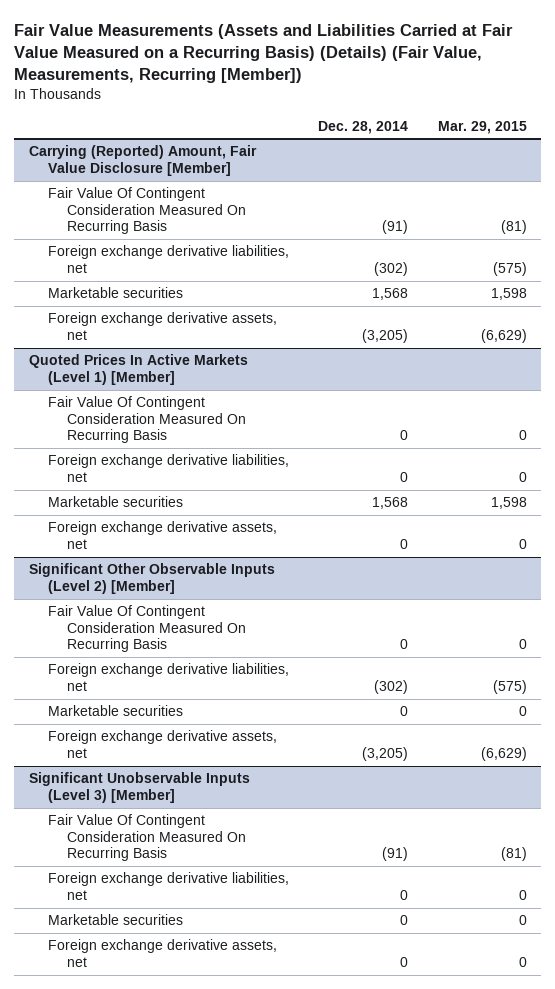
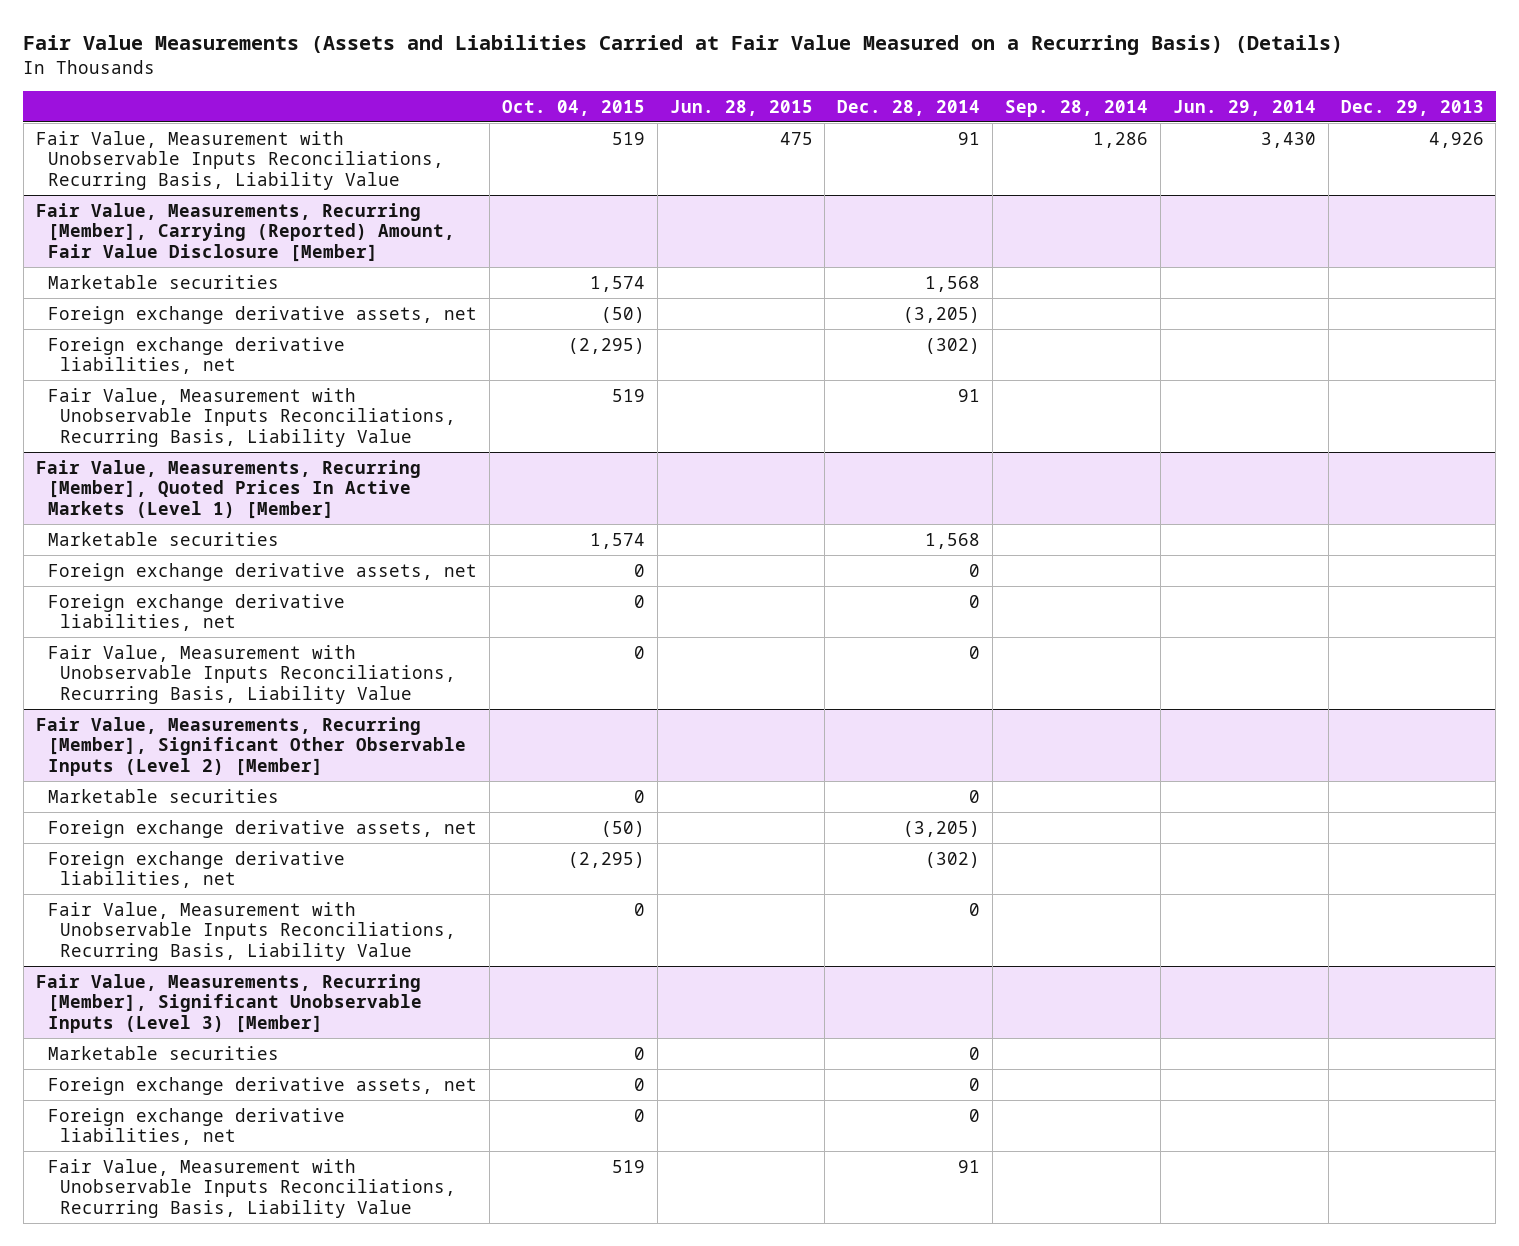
- Fair Value Measurements (Assets and Liabilities Carried at Fair Value Measured on a Recurring Basis) (Details) (Fair Value, Measurements, Recurring [Member])
+ Fair Value Measurements (Assets and Liabilities Carried at Fair Value Measured on a Recurring Basis) (Details)
- | Dec. 28, 2014 | Mar. 29, 2015
+ | Oct. 04, 2015 | Jun. 28, 2015 | Dec. 28, 2014 | Sep. 28, 2014 | Jun. 29, 2014 | Dec. 29, 2013
- Carrying (Reported) Amount, Fair Value Disclosure [Member]
- Fair Value Of Contingent Consideration Measured On Recurring Basis | (91) | (81)
- Foreign exchange derivative liabilities, net | (302) | (575)
+ Fair Value, Measurement with Unobservable Inputs Reconciliations, Recurring Basis, Liability Value | 519 | 475 | 91 | 1,286 | 3,430 | 4,926
+ Fair Value, Measurements, Recurring [Member], Carrying (Reported) Amount, Fair Value Disclosure [Member]
- Quoted Prices In Active Markets (Level 1) [Member]
- Fair Value Of Contingent Consideration Measured On Recurring Basis | 0 | 0
- Foreign exchange derivative liabilities, net | 0 | 0
+ Foreign exchange derivative liabilities, net | (2,295) | | (302) | | |
+ Fair Value, Measurement with Unobservable Inputs Reconciliations, Recurring Basis, Liability Value | 519 | | 91 | | |
+ Fair Value, Measurements, Recurring [Member], Quoted Prices In Active Markets (Level 1) [Member]
- Significant Other Observable Inputs (Level 2) [Member]
- Fair Value Of Contingent Consideration Measured On Recurring Basis | 0 | 0
- Foreign exchange derivative liabilities, net | (302) | (575)
+ Foreign exchange derivative liabilities, net | 0 | | 0 | | |
+ Fair Value, Measurement with Unobservable Inputs Reconciliations, Recurring Basis, Liability Value | 0 | | 0 | | |
+ Fair Value, Measurements, Recurring [Member], Significant Other Observable Inputs (Level 2) [Member]
- Significant Unobservable Inputs (Level 3) [Member]
- Fair Value Of Contingent Consideration Measured On Recurring Basis | (91) | (81)
- Foreign exchange derivative liabilities, net | 0 | 0
+ Foreign exchange derivative liabilities, net | (2,295) | | (302) | | |
+ Fair Value, Measurement with Unobservable Inputs Reconciliations, Recurring Basis, Liability Value | 0 | | 0 | | |
+ Fair Value, Measurements, Recurring [Member], Significant Unobservable Inputs (Level 3) [Member]
+ Foreign exchange derivative liabilities, net | 0 | | 0 | | |
+ Fair Value, Measurement with Unobservable Inputs Reconciliations, Recurring Basis, Liability Value | 519 | | 91 | | |

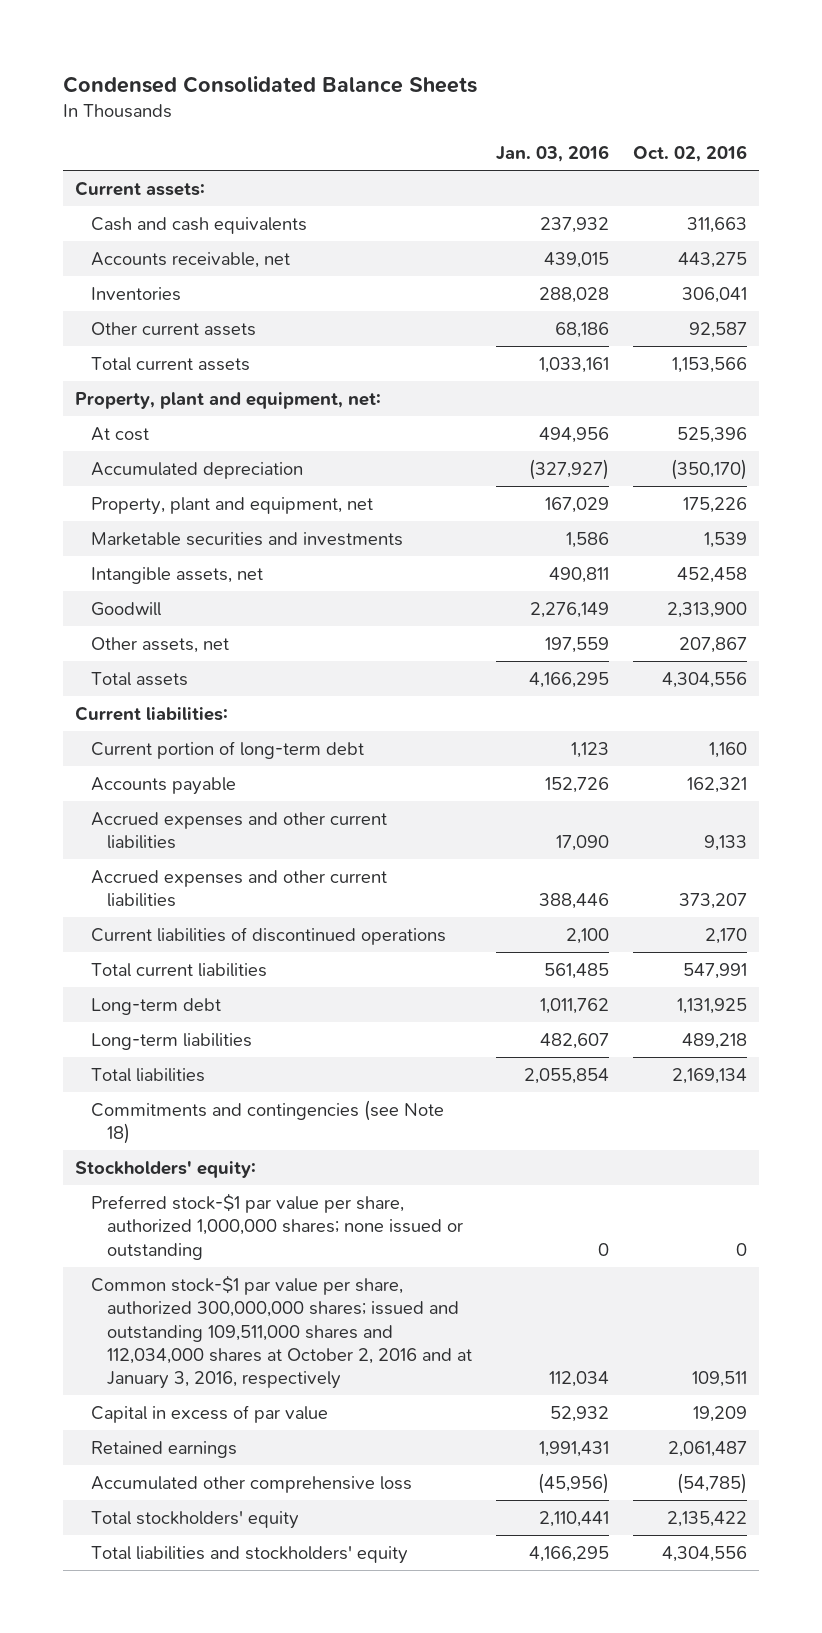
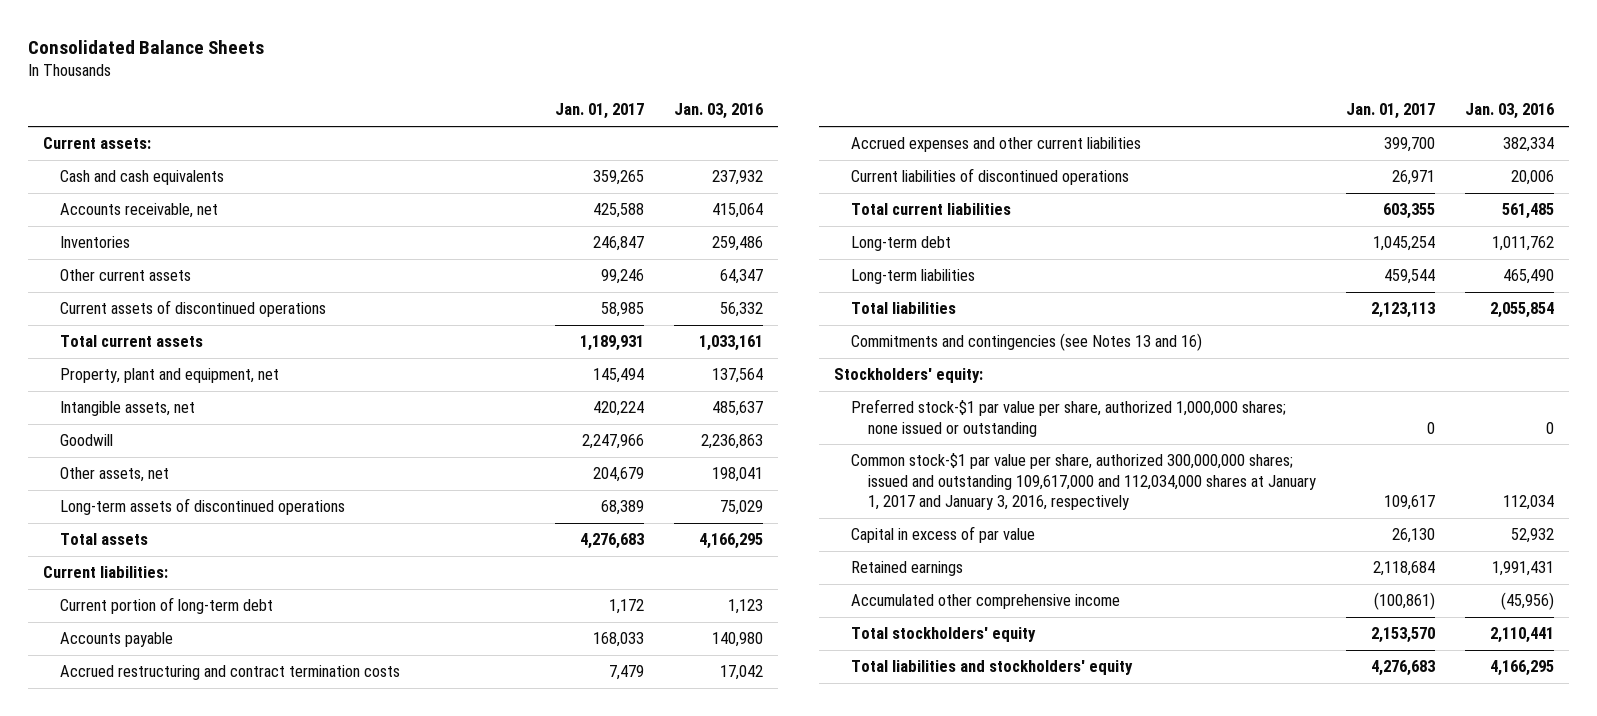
- Condensed Consolidated Balance Sheets
+ Consolidated Balance Sheets
- | Jan. 03, 2016 | Oct. 02, 2016
+ | Jan. 01, 2017 | Jan. 03, 2016
- Accounts receivable, net | 439,015 | 443,275
- Inventories | 288,028 | 306,041
- Other current assets | 68,186 | 92,587
+ Accounts receivable, net | 425,588 | 415,064
+ Inventories | 246,847 | 259,486
+ Other current assets | 99,246 | 64,347
+ Current assets of discontinued operations | 58,985 | 56,332
- Property, plant and equipment, net:
- At cost | 494,956 | 525,396
- Accumulated depreciation | (327,927) | (350,170)
- Property, plant and equipment, net | 167,029 | 175,226
- Marketable securities and investments | 1,586 | 1,539
- Intangible assets, net | 490,811 | 452,458
- Goodwill | 2,276,149 | 2,313,900
- Other assets, net | 197,559 | 207,867
+ Property, plant and equipment, net | 145,494 | 137,564
+ Intangible assets, net | 420,224 | 485,637
+ Goodwill | 2,247,966 | 2,236,863
+ Other assets, net | 204,679 | 198,041
+ Long-term assets of discontinued operations | 68,389 | 75,029
- Accounts payable | 152,726 | 162,321
- Accrued expenses and other current liabilities | 17,090 | 9,133
- Accrued expenses and other current liabilities | 388,446 | 373,207
- Current liabilities of discontinued operations | 2,100 | 2,170
+ Accounts payable | 168,033 | 140,980
+ Accrued restructuring and contract termination costs | 7,479 | 17,042
+ Accrued expenses and other current liabilities | 399,700 | 382,334
+ Current liabilities of discontinued operations | 26,971 | 20,006
- Long-term liabilities | 482,607 | 489,218
+ Long-term liabilities | 459,544 | 465,490
- Commitments and contingencies (see Note 18)
+ Commitments and contingencies (see Notes 13 and 16)
- Common stock-$1 par value per share, authorized 300,000,000 shares; issued and outstanding 109,511,000 shares and 112,034,000 shares at October 2, 2016 and at January 3, 2016, respectively | 112,034 | 109,511
+ Common stock-$1 par value per share, authorized 300,000,000 shares; issued and outstanding 109,617,000 and 112,034,000 shares at January 1, 2017 and January 3, 2016, respectively | 109,617 | 112,034
- Accumulated other comprehensive loss | (45,956) | (54,785)
+ Accumulated other comprehensive income | (100,861) | (45,956)

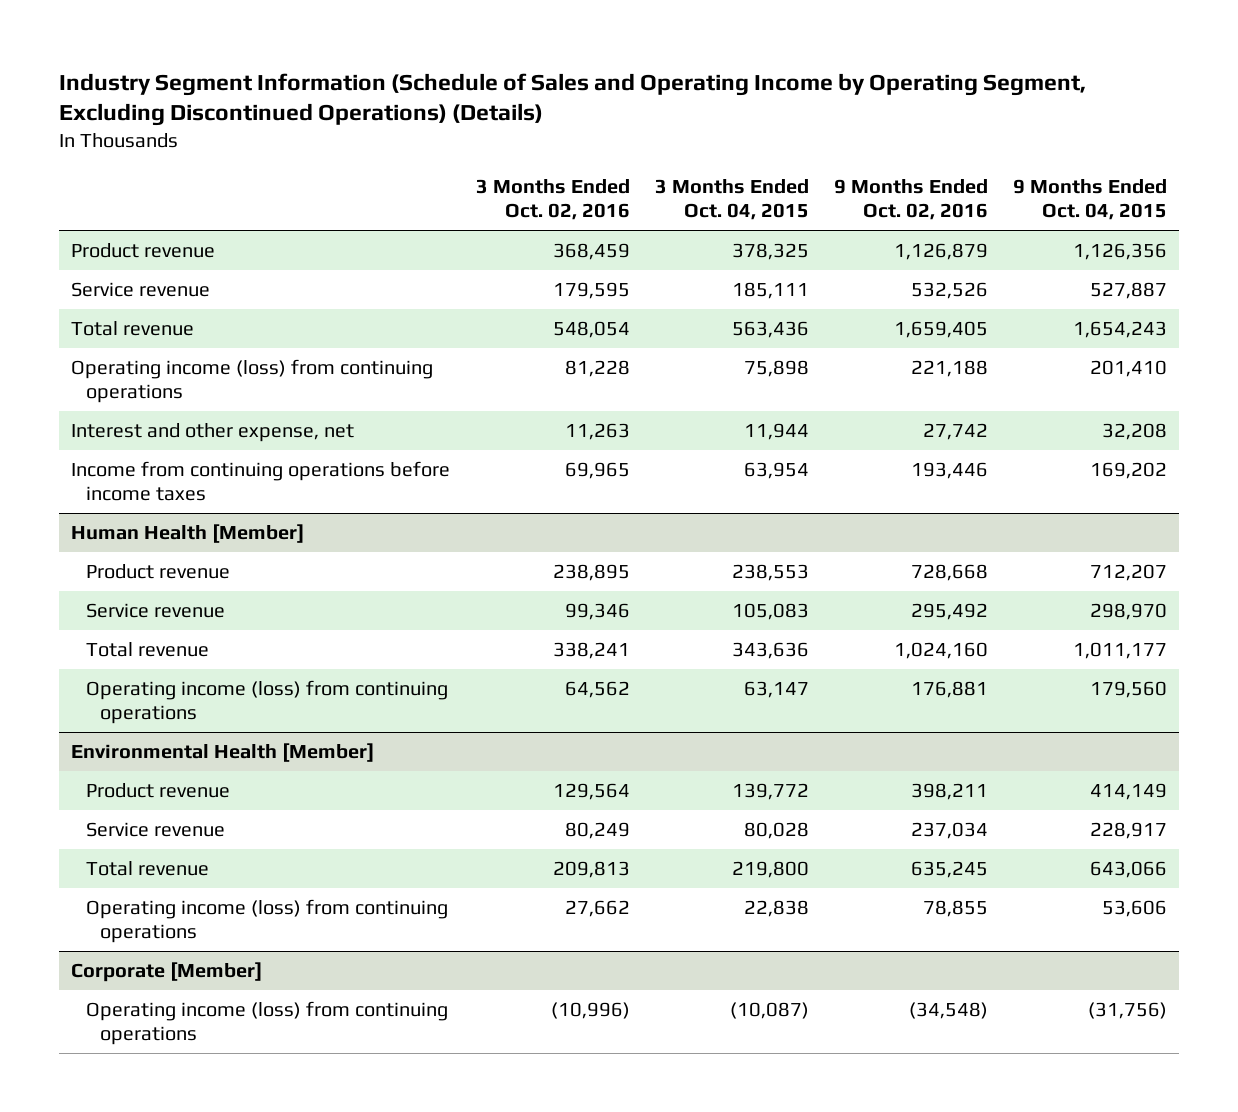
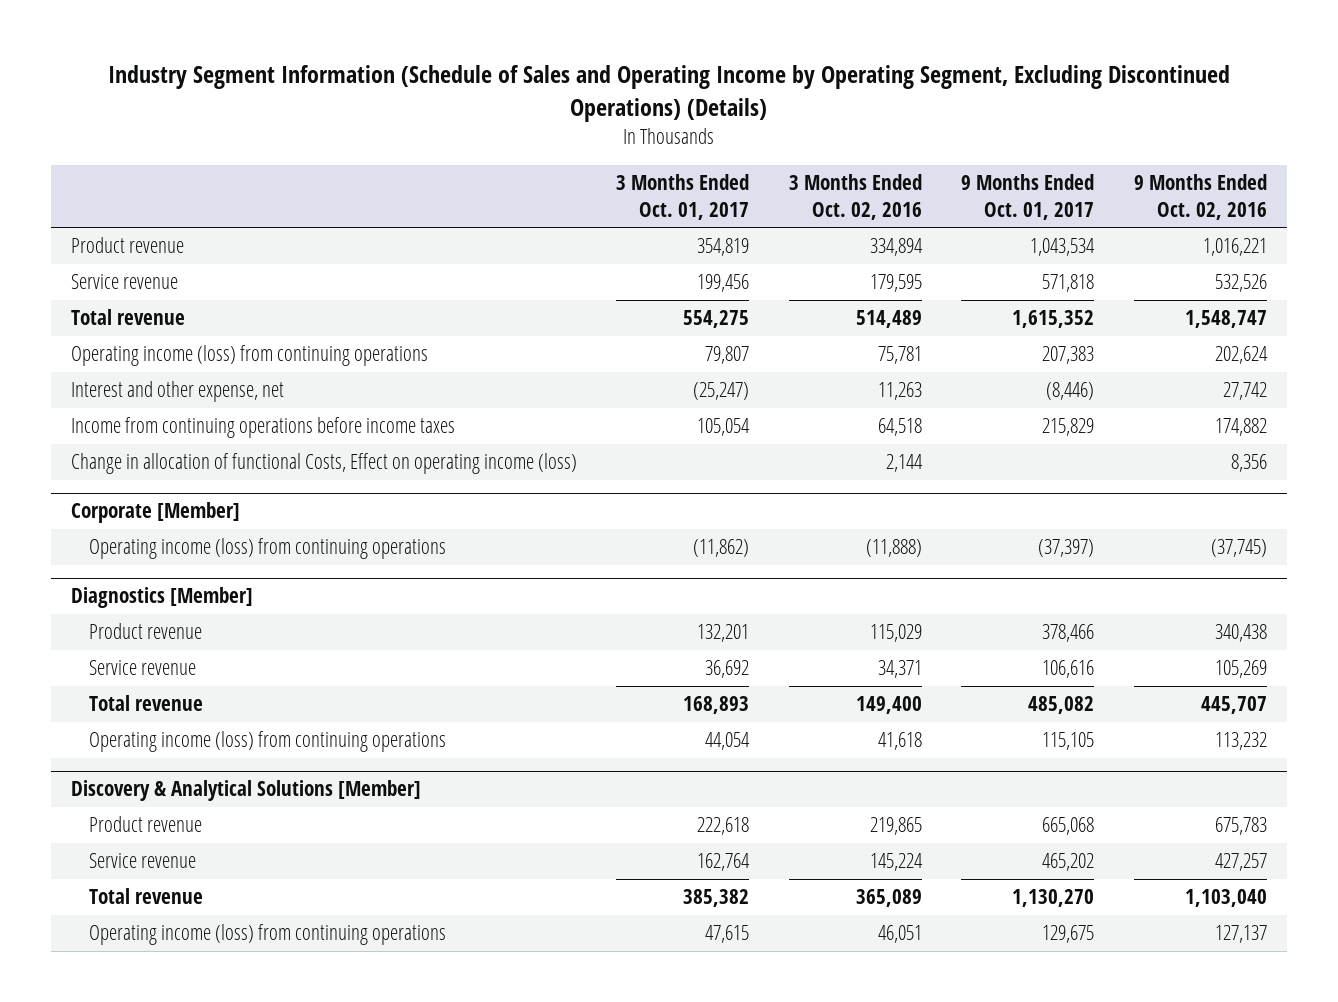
- | 3 Months Ended Oct. 02, 2016 | 3 Months Ended Oct. 04, 2015 | 9 Months Ended Oct. 02, 2016 | 9 Months Ended Oct. 04, 2015
+ | 3 Months Ended Oct. 01, 2017 | 3 Months Ended Oct. 02, 2016 | 9 Months Ended Oct. 01, 2017 | 9 Months Ended Oct. 02, 2016
- Product revenue | 368,459 | 378,325 | 1,126,879 | 1,126,356
+ Product revenue | 354,819 | 334,894 | 1,043,534 | 1,016,221
- Total revenue | 548,054 | 563,436 | 1,659,405 | 1,654,243
- Operating income (loss) from continuing operations | 81,228 | 75,898 | 221,188 | 201,410
+ Total revenue | 554,275 | 514,489 | 1,615,352 | 1,548,747
+ Operating income (loss) from continuing operations | 79,807 | 75,781 | 207,383 | 202,624
- Income from continuing operations before income taxes | 69,965 | 63,954 | 193,446 | 169,202
- Human Health [Member]
- Product revenue | 238,895 | 238,553 | 728,668 | 712,207
- Service revenue | 99,346 | 105,083 | 295,492 | 298,970
- Total revenue | 338,241 | 343,636 | 1,024,160 | 1,011,177
- Operating income (loss) from continuing operations | 64,562 | 63,147 | 176,881 | 179,560
- Environmental Health [Member]
- Product revenue | 129,564 | 139,772 | 398,211 | 414,149
- Service revenue | 80,249 | 80,028 | 237,034 | 228,917
- Total revenue | 209,813 | 219,800 | 635,245 | 643,066
- Operating income (loss) from continuing operations | 27,662 | 22,838 | 78,855 | 53,606
+ Income from continuing operations before income taxes | 105,054 | 64,518 | 215,829 | 174,882
+ Change in allocation of functional Costs, Effect on operating income (loss) | | 2,144 | | 8,356
@ Corporate [Member]
- Operating income (loss) from continuing operations | (10,996) | (10,087) | (34,548) | (31,756)
+ Operating income (loss) from continuing operations | (11,862) | (11,888) | (37,397) | (37,745)
+ Diagnostics [Member]
+ Product revenue | 132,201 | 115,029 | 378,466 | 340,438
+ Service revenue | 36,692 | 34,371 | 106,616 | 105,269
+ Total revenue | 168,893 | 149,400 | 485,082 | 445,707
+ Operating income (loss) from continuing operations | 44,054 | 41,618 | 115,105 | 113,232
+ Discovery & Analytical Solutions [Member]
+ Product revenue | 222,618 | 219,865 | 665,068 | 675,783
+ Service revenue | 162,764 | 145,224 | 465,202 | 427,257
+ Total revenue | 385,382 | 365,089 | 1,130,270 | 1,103,040
+ Operating income (loss) from continuing operations | 47,615 | 46,051 | 129,675 | 127,137

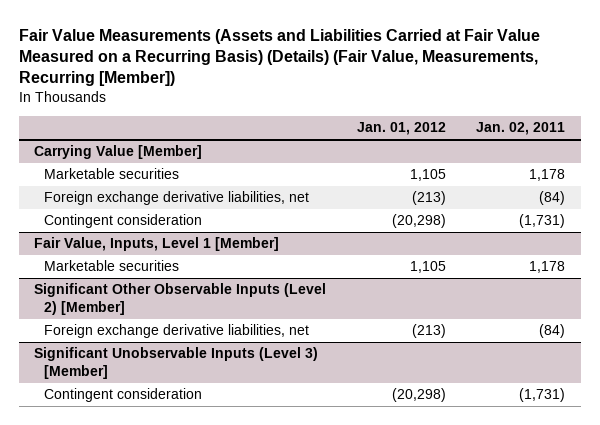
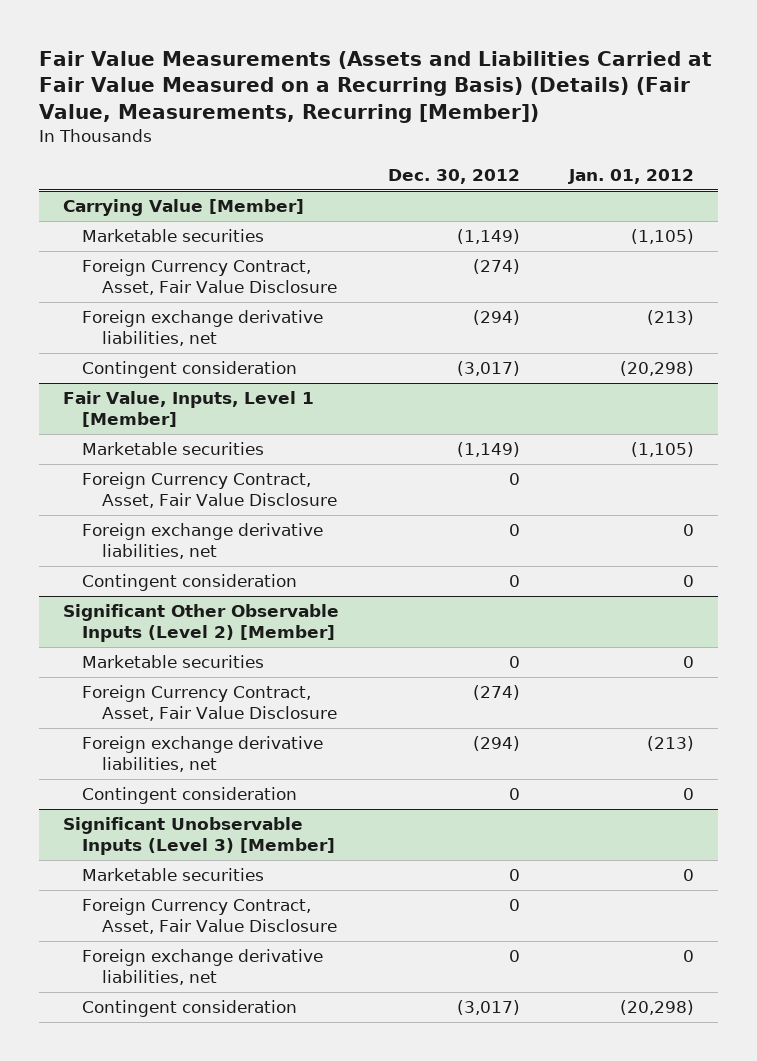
- | Jan. 01, 2012 | Jan. 02, 2011
+ | Dec. 30, 2012 | Jan. 01, 2012
@ Carrying Value [Member]
- Marketable securities | 1,105 | 1,178
+ Marketable securities | (1,149) | (1,105)
+ Foreign Currency Contract, Asset, Fair Value Disclosure | (274) |
@ Fair Value, Inputs, Level 1 [Member]
- Marketable securities | 1,105 | 1,178
+ Marketable securities | (1,149) | (1,105)
+ Foreign Currency Contract, Asset, Fair Value Disclosure | 0 |
+ Foreign exchange derivative liabilities, net | 0 | 0
+ Contingent consideration | 0 | 0
@ Significant Other Observable Inputs (Level 2) [Member]
+ Marketable securities | 0 | 0
+ Foreign Currency Contract, Asset, Fair Value Disclosure | (274) |
+ Contingent consideration | 0 | 0
@ Significant Unobservable Inputs (Level 3) [Member]
+ Marketable securities | 0 | 0
+ Foreign Currency Contract, Asset, Fair Value Disclosure | 0 |
+ Foreign exchange derivative liabilities, net | 0 | 0

